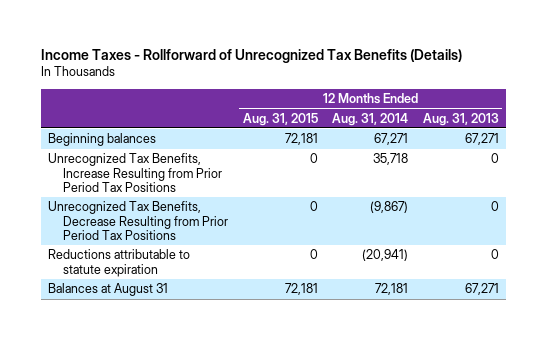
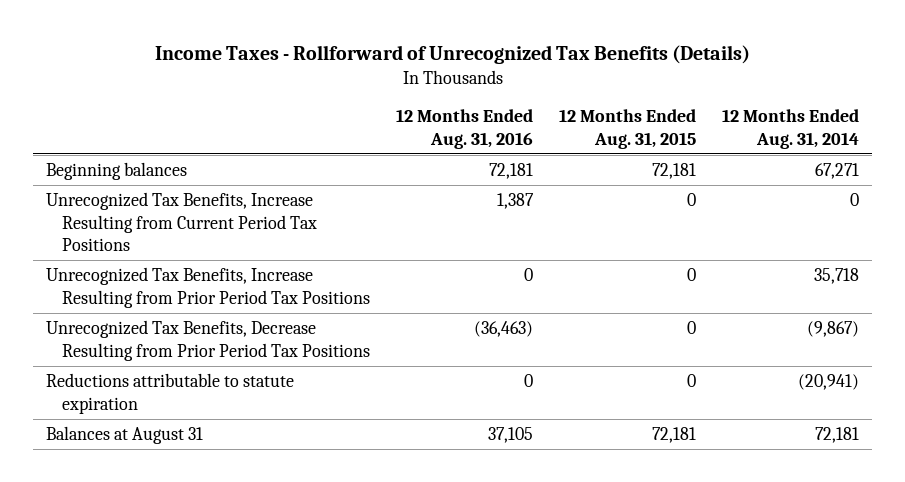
- | 12 Months Ended Aug. 31, 2015 | 12 Months Ended Aug. 31, 2014 | 12 Months Ended Aug. 31, 2013
+ | 12 Months Ended Aug. 31, 2016 | 12 Months Ended Aug. 31, 2015 | 12 Months Ended Aug. 31, 2014
+ Unrecognized Tax Benefits, Increase Resulting from Current Period Tax Positions | 1,387 | 0 | 0

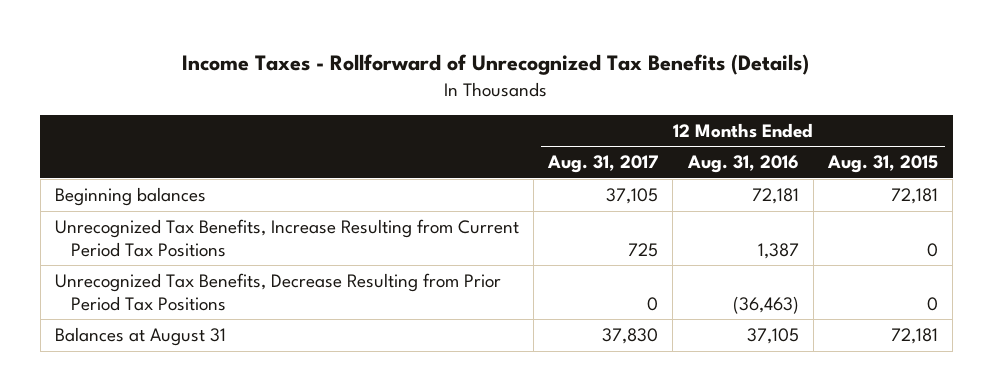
- | 12 Months Ended Aug. 31, 2016 | 12 Months Ended Aug. 31, 2015 | 12 Months Ended Aug. 31, 2014
+ | 12 Months Ended Aug. 31, 2017 | 12 Months Ended Aug. 31, 2016 | 12 Months Ended Aug. 31, 2015
- Unrecognized Tax Benefits, Increase Resulting from Prior Period Tax Positions | 0 | 0 | 35,718
- Reductions attributable to statute expiration | 0 | 0 | (20,941)

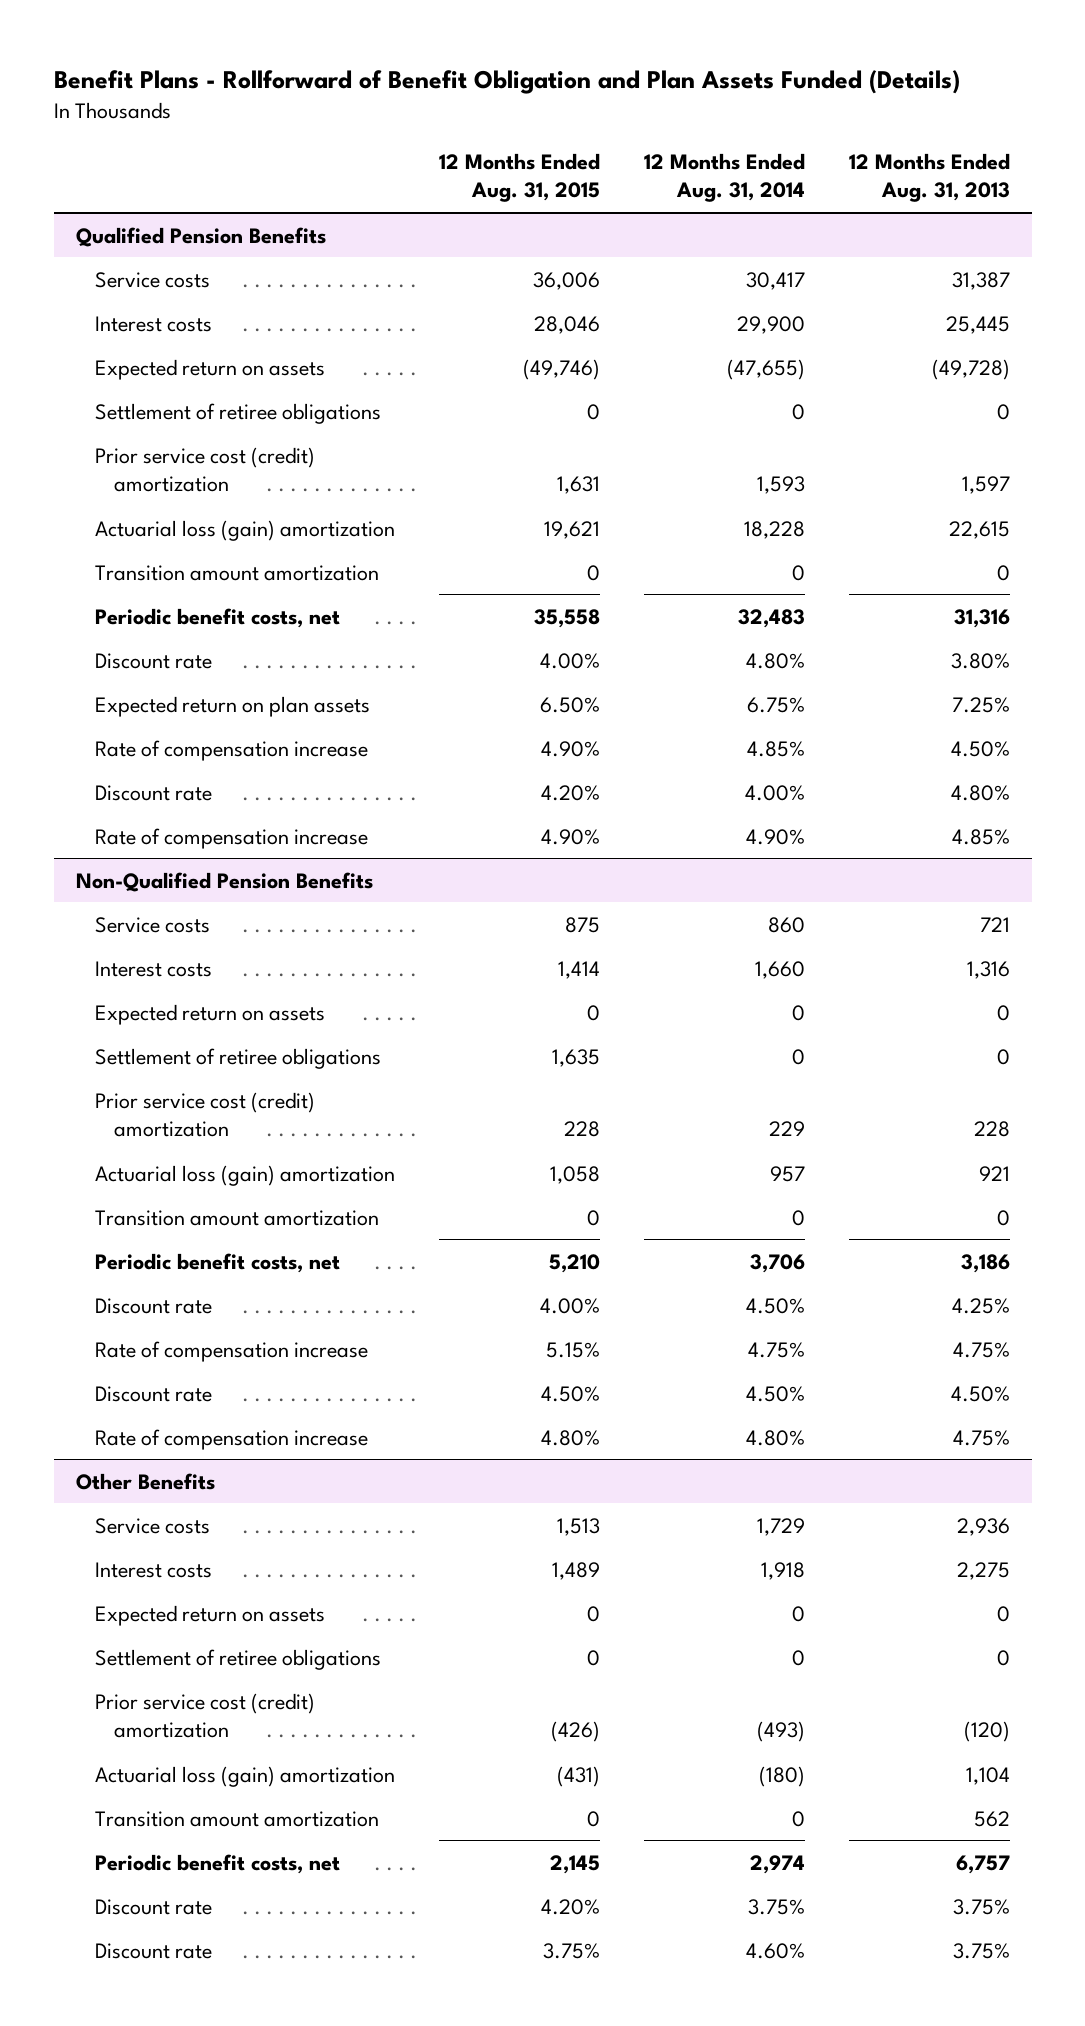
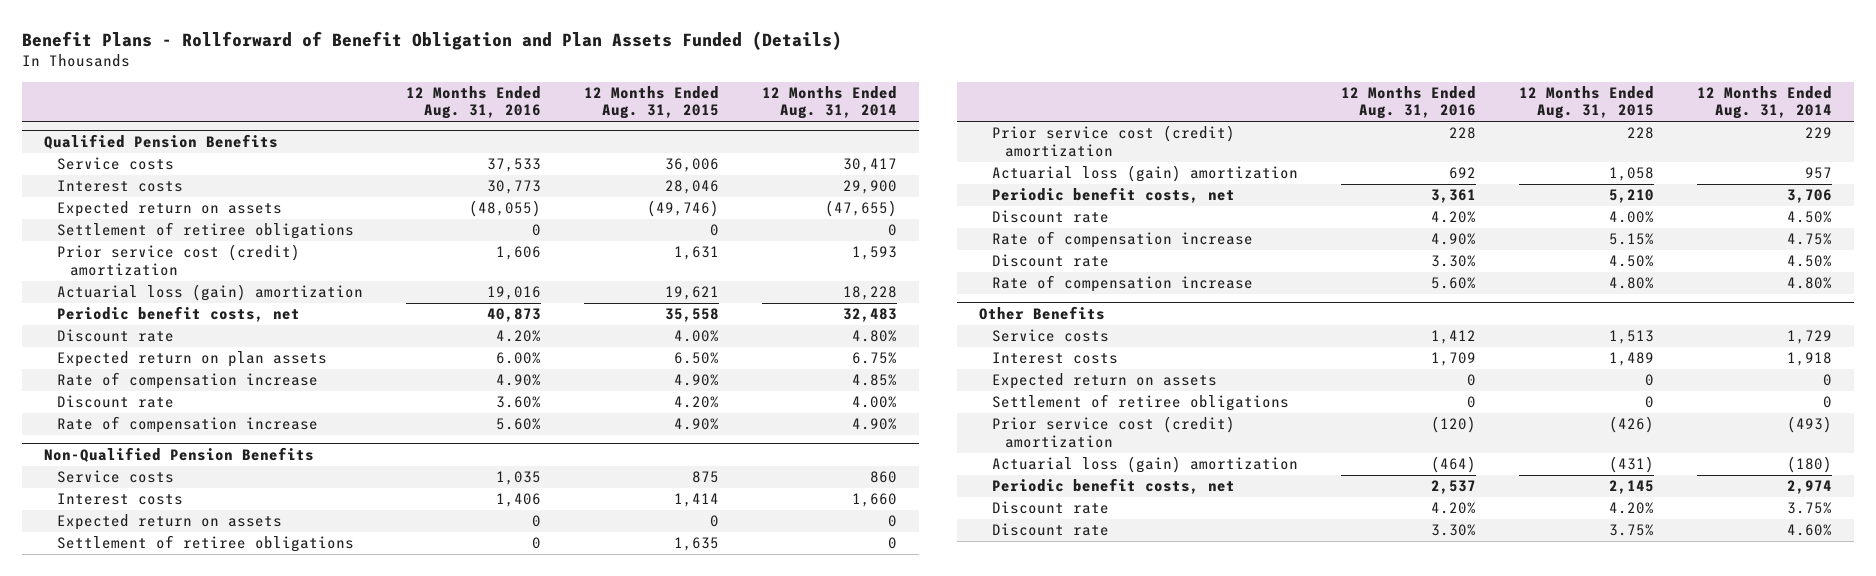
- | 12 Months Ended Aug. 31, 2015 | 12 Months Ended Aug. 31, 2014 | 12 Months Ended Aug. 31, 2013
+ | 12 Months Ended Aug. 31, 2016 | 12 Months Ended Aug. 31, 2015 | 12 Months Ended Aug. 31, 2014
@ Qualified Pension Benefits
- Transition amount amortization | 0 | 0 | 0
@ Non-Qualified Pension Benefits
- Transition amount amortization | 0 | 0 | 0
@ Other Benefits
- Transition amount amortization | 0 | 0 | 562

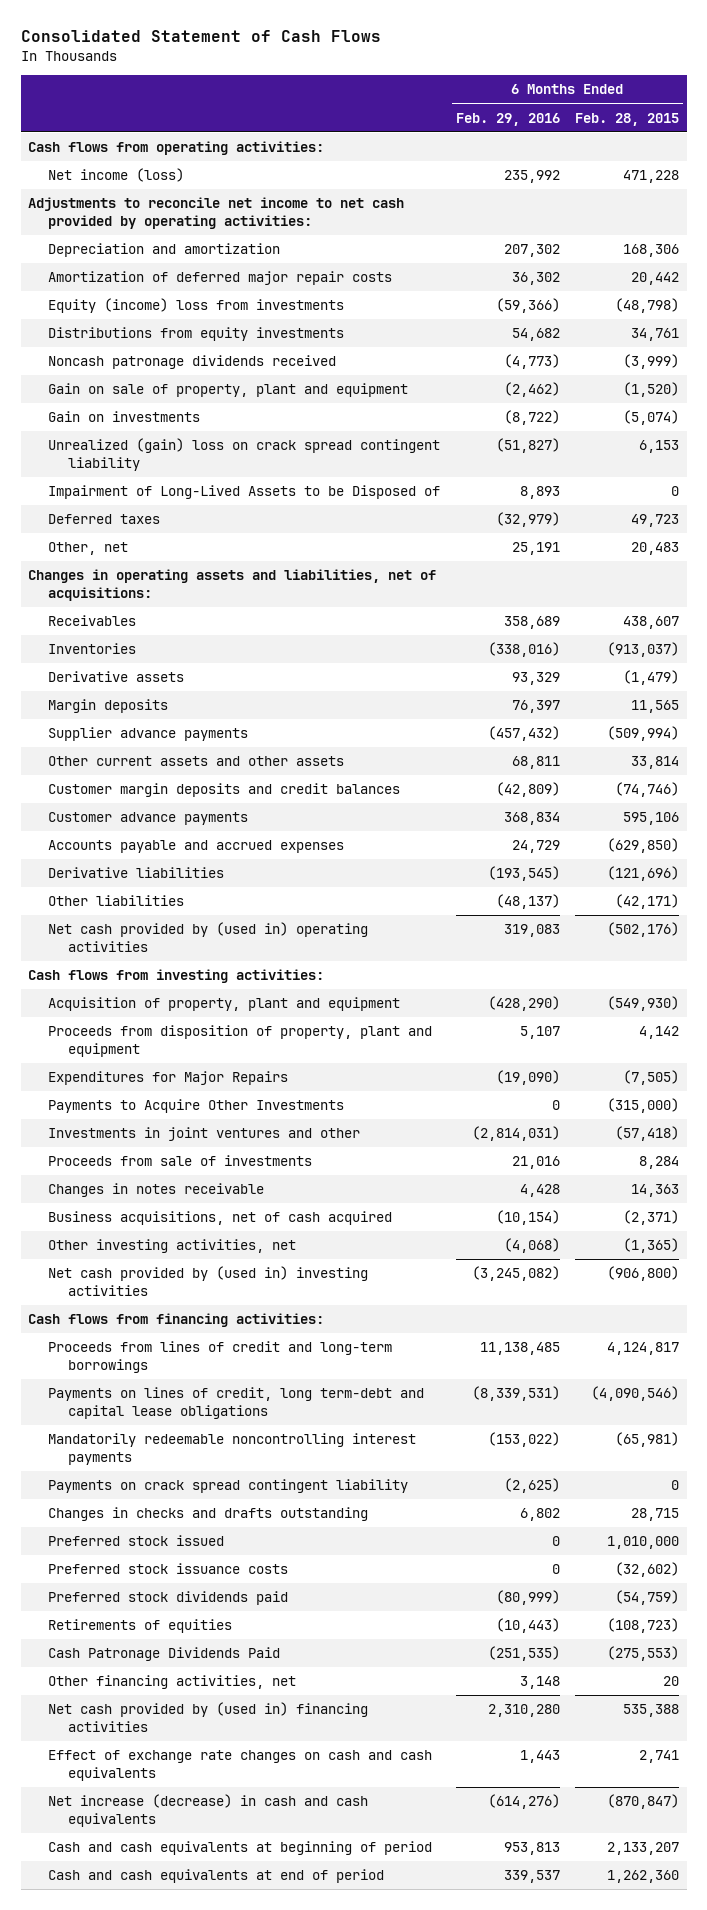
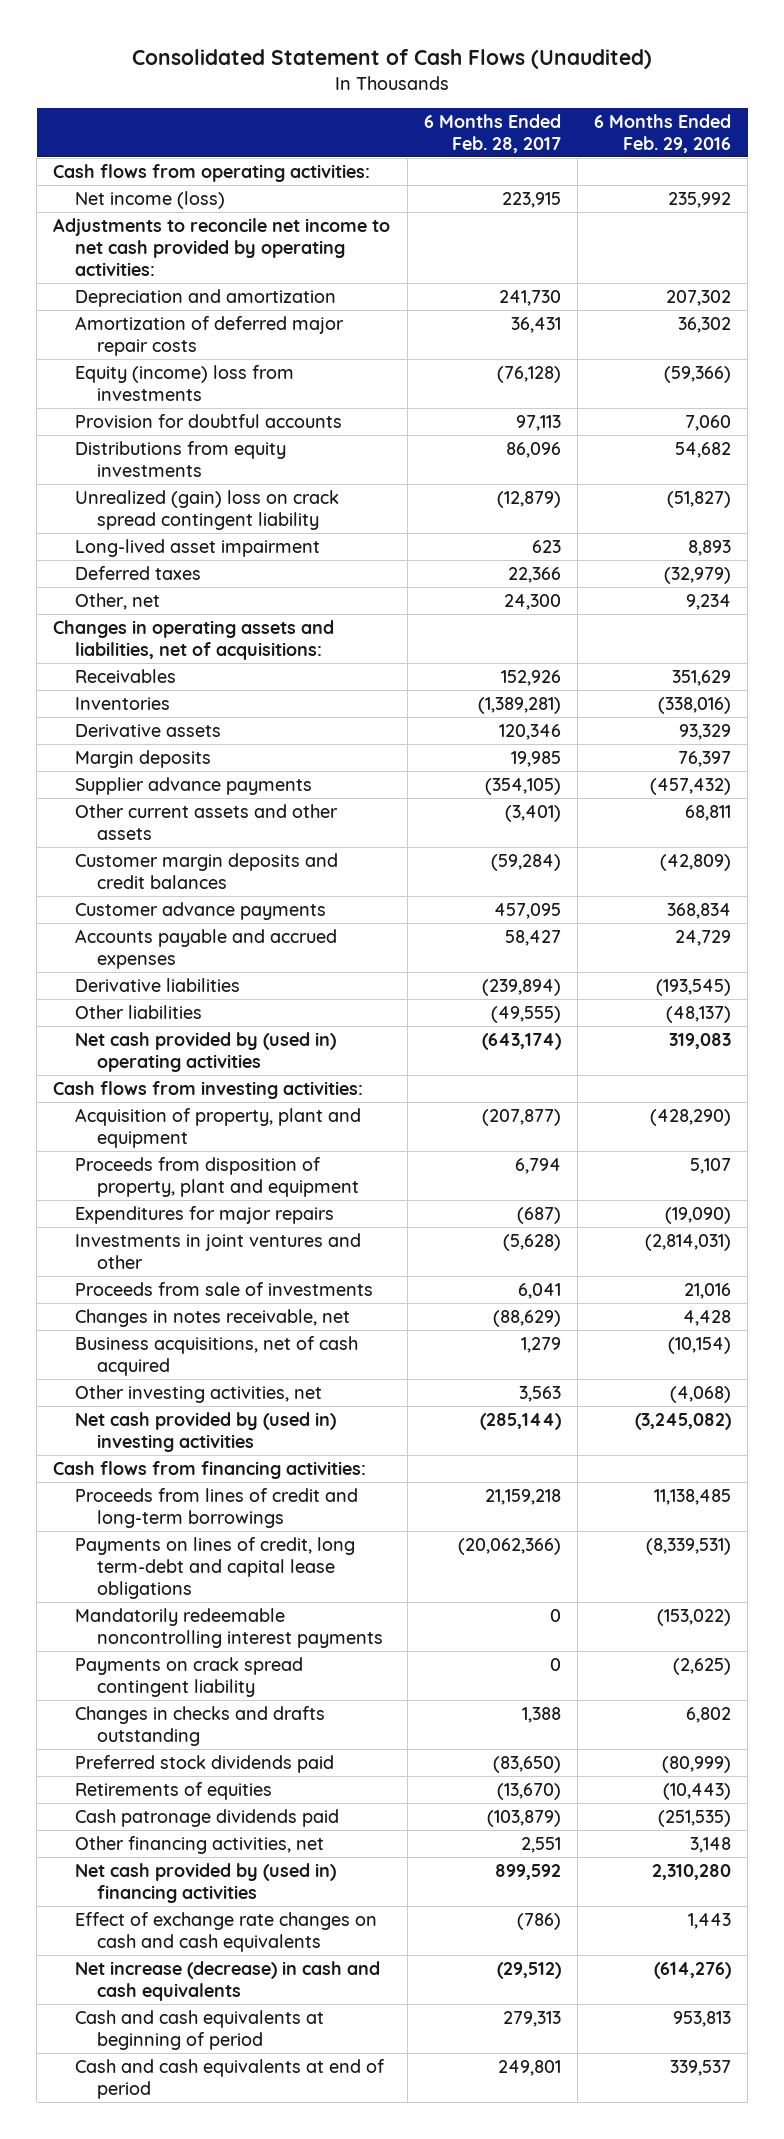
- Consolidated Statement of Cash Flows
+ Consolidated Statement of Cash Flows (Unaudited)
- | 6 Months Ended Feb. 29, 2016 | 6 Months Ended Feb. 28, 2015
+ | 6 Months Ended Feb. 28, 2017 | 6 Months Ended Feb. 29, 2016
+ Provision for doubtful accounts | 97,113 | 7,060
- Noncash patronage dividends received | (4,773) | (3,999)
- Gain on sale of property, plant and equipment | (2,462) | (1,520)
- Gain on investments | (8,722) | (5,074)
- Impairment of Long-Lived Assets to be Disposed of | 8,893 | 0
+ Long-lived asset impairment | 623 | 8,893
- Other, net | 25,191 | 20,483
+ Other, net | 24,300 | 9,234
- Receivables | 358,689 | 438,607
+ Receivables | 152,926 | 351,629
- Expenditures for Major Repairs | (19,090) | (7,505)
- Payments to Acquire Other Investments | 0 | (315,000)
+ Expenditures for major repairs | (687) | (19,090)
- Changes in notes receivable | 4,428 | 14,363
+ Changes in notes receivable, net | (88,629) | 4,428
- Preferred stock issued | 0 | 1,010,000
- Preferred stock issuance costs | 0 | (32,602)
- Cash Patronage Dividends Paid | (251,535) | (275,553)
+ Cash patronage dividends paid | (103,879) | (251,535)

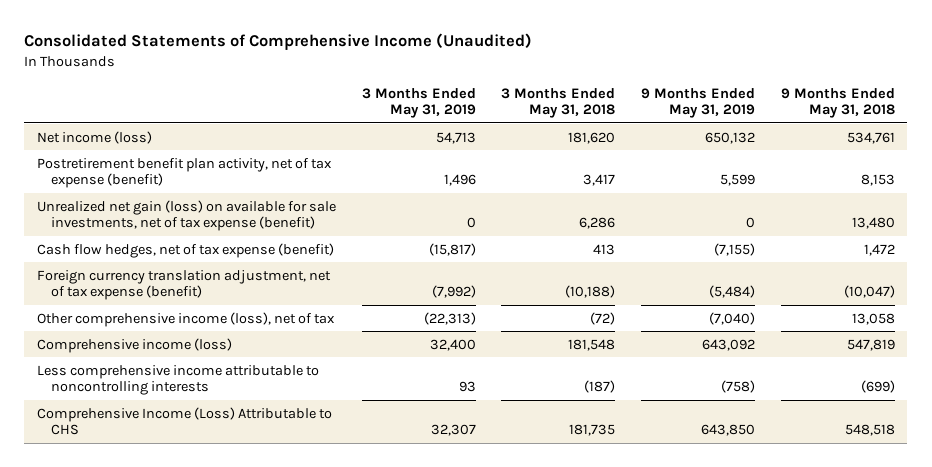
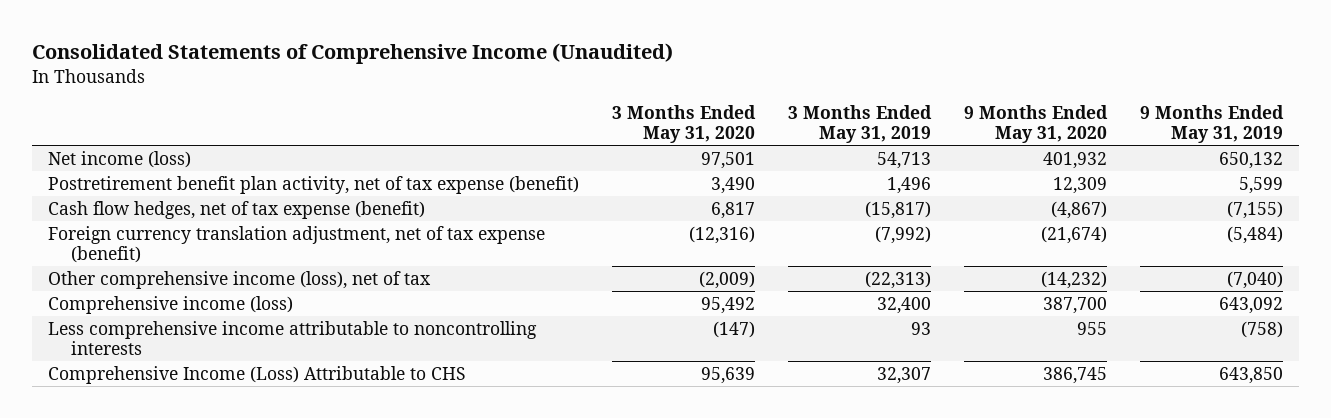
- | 3 Months Ended May 31, 2019 | 3 Months Ended May 31, 2018 | 9 Months Ended May 31, 2019 | 9 Months Ended May 31, 2018
+ | 3 Months Ended May 31, 2020 | 3 Months Ended May 31, 2019 | 9 Months Ended May 31, 2020 | 9 Months Ended May 31, 2019
- Unrealized net gain (loss) on available for sale investments, net of tax expense (benefit) | 0 | 6,286 | 0 | 13,480

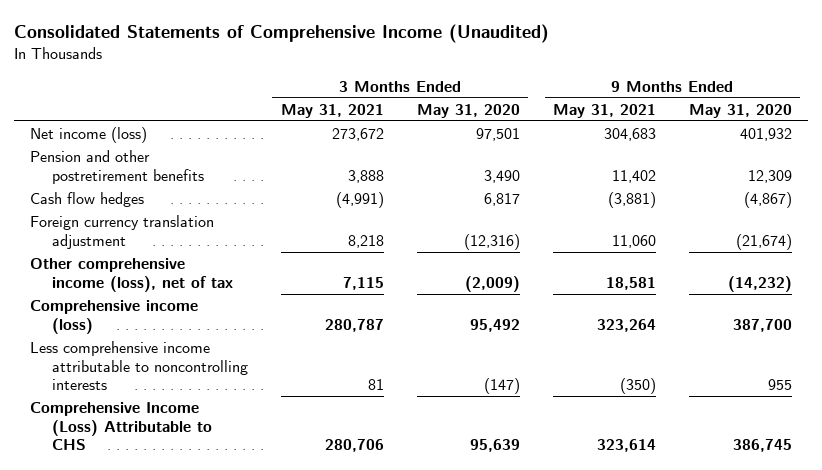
- | 3 Months Ended May 31, 2020 | 3 Months Ended May 31, 2019 | 9 Months Ended May 31, 2020 | 9 Months Ended May 31, 2019
+ | 3 Months Ended May 31, 2021 | 3 Months Ended May 31, 2020 | 9 Months Ended May 31, 2021 | 9 Months Ended May 31, 2020
- Postretirement benefit plan activity, net of tax expense (benefit) | 3,490 | 1,496 | 12,309 | 5,599
- Cash flow hedges, net of tax expense (benefit) | 6,817 | (15,817) | (4,867) | (7,155)
- Foreign currency translation adjustment, net of tax expense (benefit) | (12,316) | (7,992) | (21,674) | (5,484)
+ Pension and other postretirement benefits | 3,888 | 3,490 | 11,402 | 12,309
+ Cash flow hedges | (4,991) | 6,817 | (3,881) | (4,867)
+ Foreign currency translation adjustment | 8,218 | (12,316) | 11,060 | (21,674)

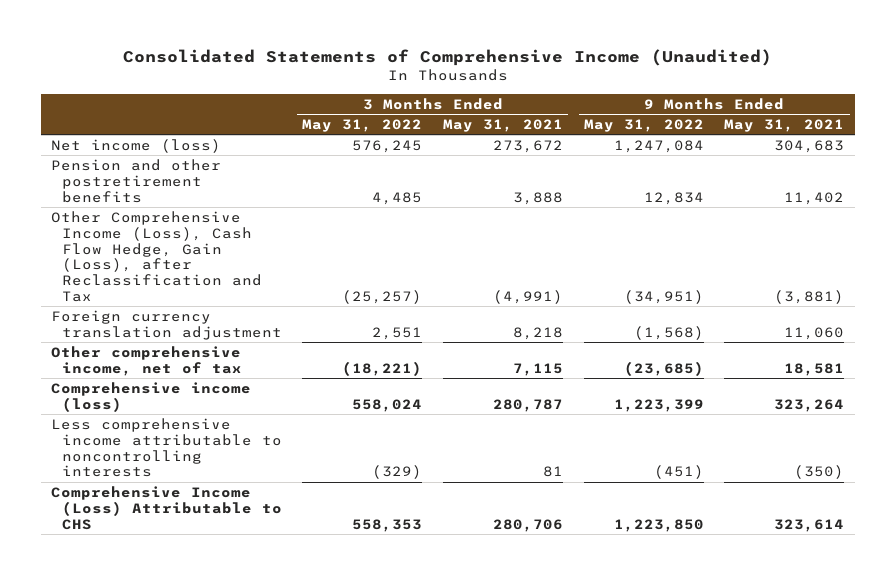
- | 3 Months Ended May 31, 2021 | 3 Months Ended May 31, 2020 | 9 Months Ended May 31, 2021 | 9 Months Ended May 31, 2020
+ | 3 Months Ended May 31, 2022 | 3 Months Ended May 31, 2021 | 9 Months Ended May 31, 2022 | 9 Months Ended May 31, 2021
- Cash flow hedges | (4,991) | 6,817 | (3,881) | (4,867)
+ Other Comprehensive Income (Loss), Cash Flow Hedge, Gain (Loss), after Reclassification and Tax | (25,257) | (4,991) | (34,951) | (3,881)
- Other comprehensive income (loss), net of tax | 7,115 | (2,009) | 18,581 | (14,232)
+ Other comprehensive income, net of tax | (18,221) | 7,115 | (23,685) | 18,581

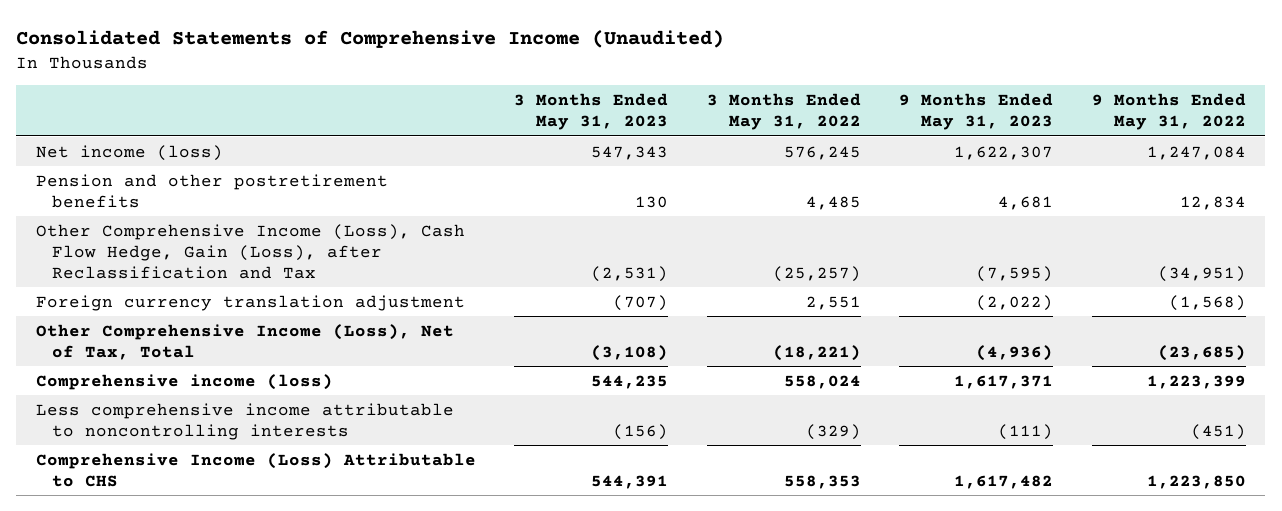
- | 3 Months Ended May 31, 2022 | 3 Months Ended May 31, 2021 | 9 Months Ended May 31, 2022 | 9 Months Ended May 31, 2021
+ | 3 Months Ended May 31, 2023 | 3 Months Ended May 31, 2022 | 9 Months Ended May 31, 2023 | 9 Months Ended May 31, 2022
- Other comprehensive income, net of tax | (18,221) | 7,115 | (23,685) | 18,581
+ Other Comprehensive Income (Loss), Net of Tax, Total | (3,108) | (18,221) | (4,936) | (23,685)

